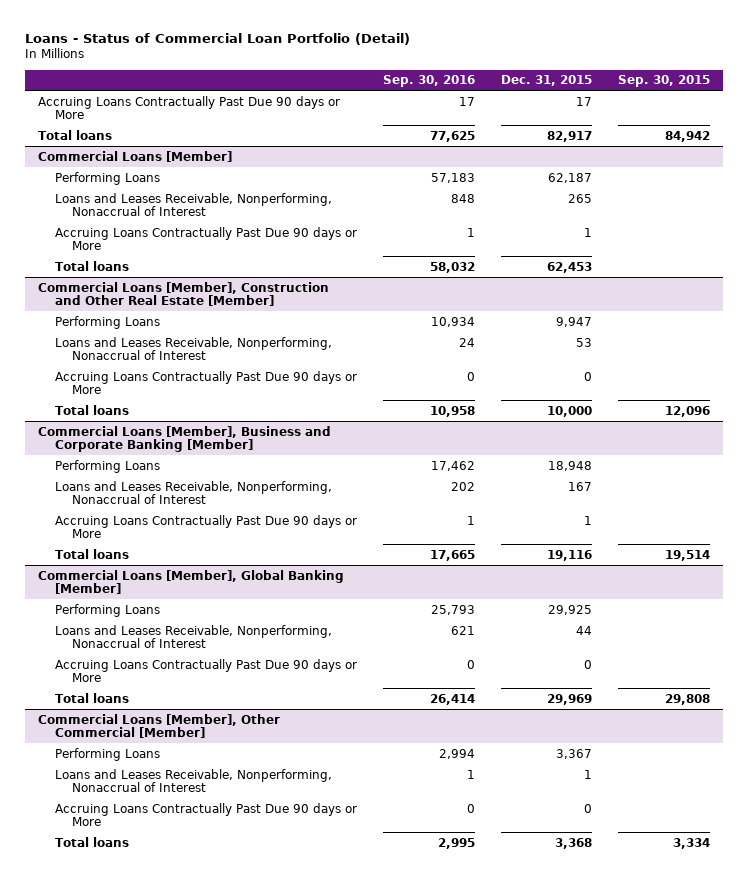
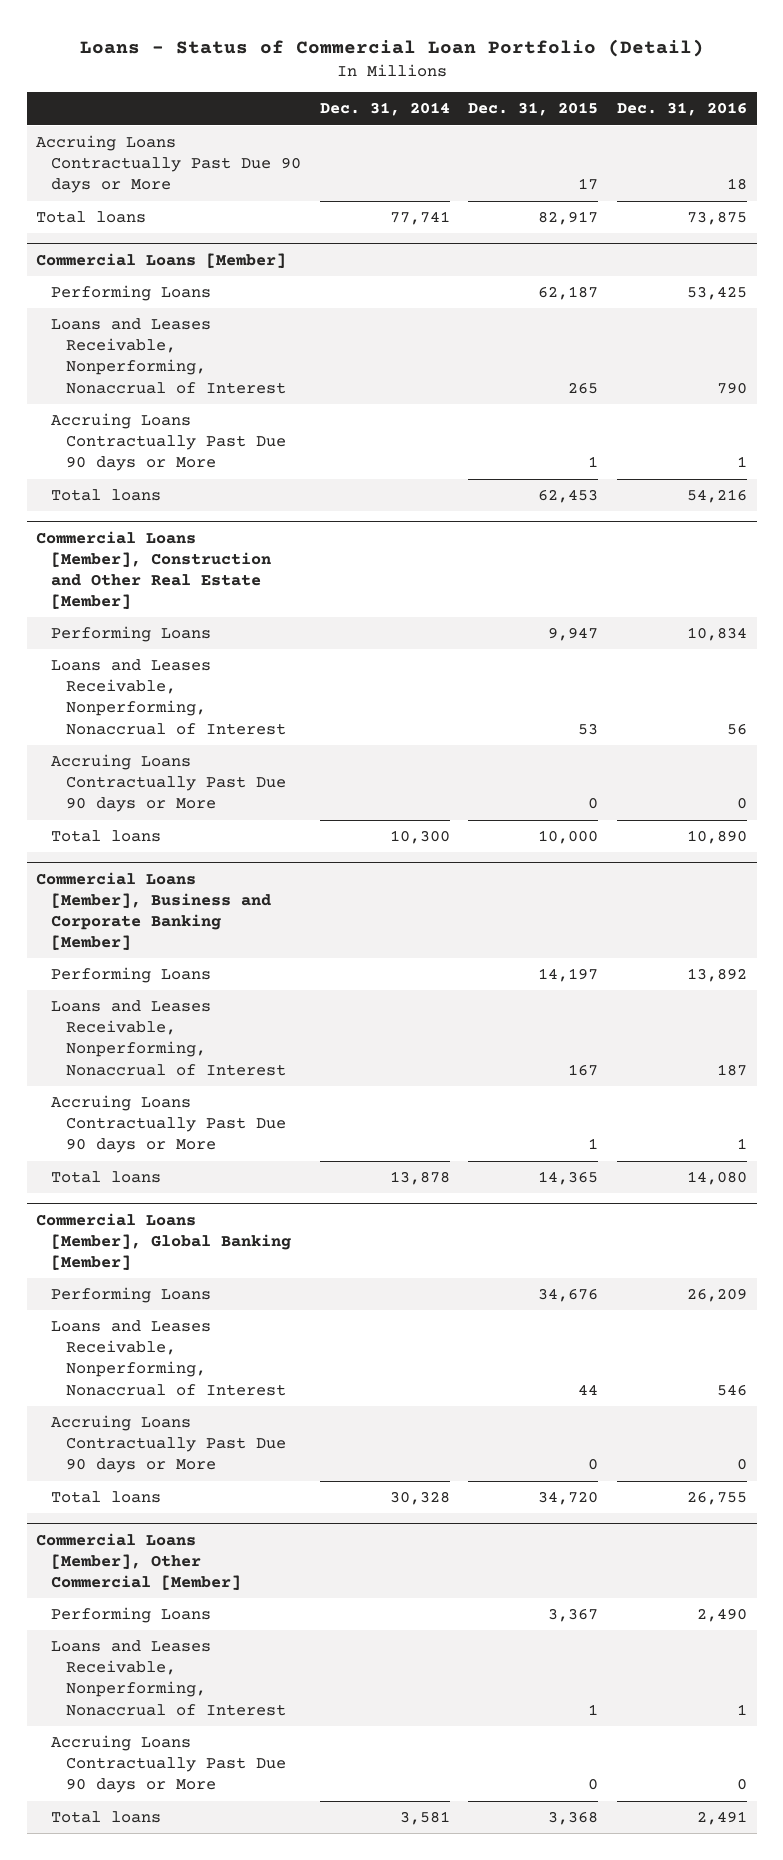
- | Sep. 30, 2016 | Dec. 31, 2015 | Sep. 30, 2015
+ | Dec. 31, 2014 | Dec. 31, 2015 | Dec. 31, 2016
@ Commercial Loans [Member], Business and Corporate Banking [Member]
- Performing Loans | 17,462 | 18,948 |
+ Performing Loans | | 14,197 | 13,892
- Total loans | 17,665 | 19,116 | 19,514
+ Total loans | 13,878 | 14,365 | 14,080
@ Commercial Loans [Member], Global Banking [Member]
- Performing Loans | 25,793 | 29,925 |
+ Performing Loans | | 34,676 | 26,209
- Total loans | 26,414 | 29,969 | 29,808
+ Total loans | 30,328 | 34,720 | 26,755

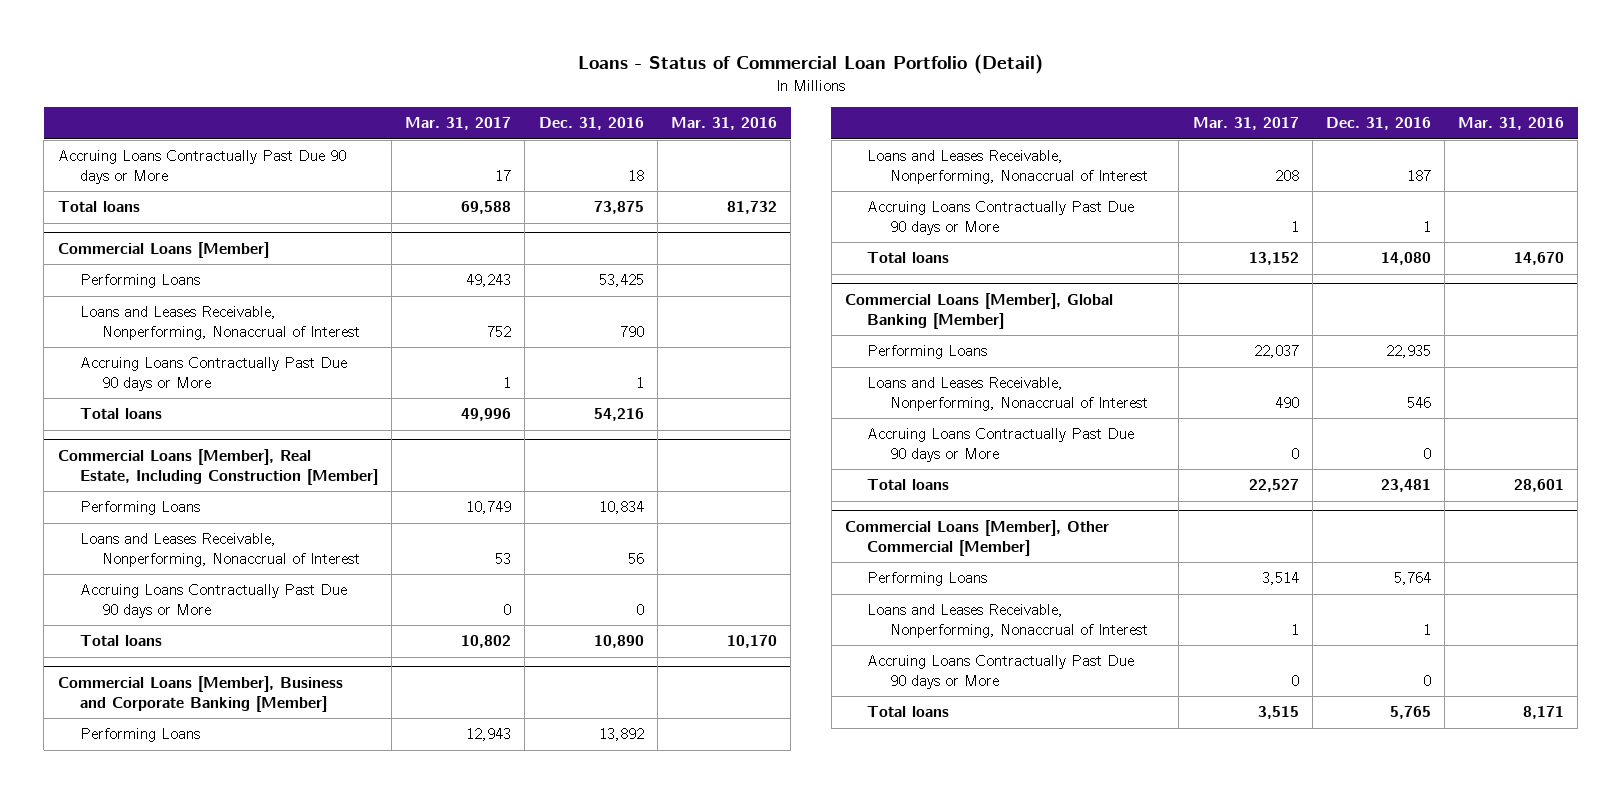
- | Dec. 31, 2014 | Dec. 31, 2015 | Dec. 31, 2016
+ | Mar. 31, 2017 | Dec. 31, 2016 | Mar. 31, 2016
- Commercial Loans [Member], Construction and Other Real Estate [Member]
+ Commercial Loans [Member], Real Estate, Including Construction [Member]
@ Commercial Loans [Member], Global Banking [Member]
- Performing Loans | | 34,676 | 26,209
+ Performing Loans | 22,037 | 22,935 |
- Total loans | 30,328 | 34,720 | 26,755
+ Total loans | 22,527 | 23,481 | 28,601
@ Commercial Loans [Member], Other Commercial [Member]
- Performing Loans | | 3,367 | 2,490
+ Performing Loans | 3,514 | 5,764 |
- Total loans | 3,581 | 3,368 | 2,491
+ Total loans | 3,515 | 5,765 | 8,171

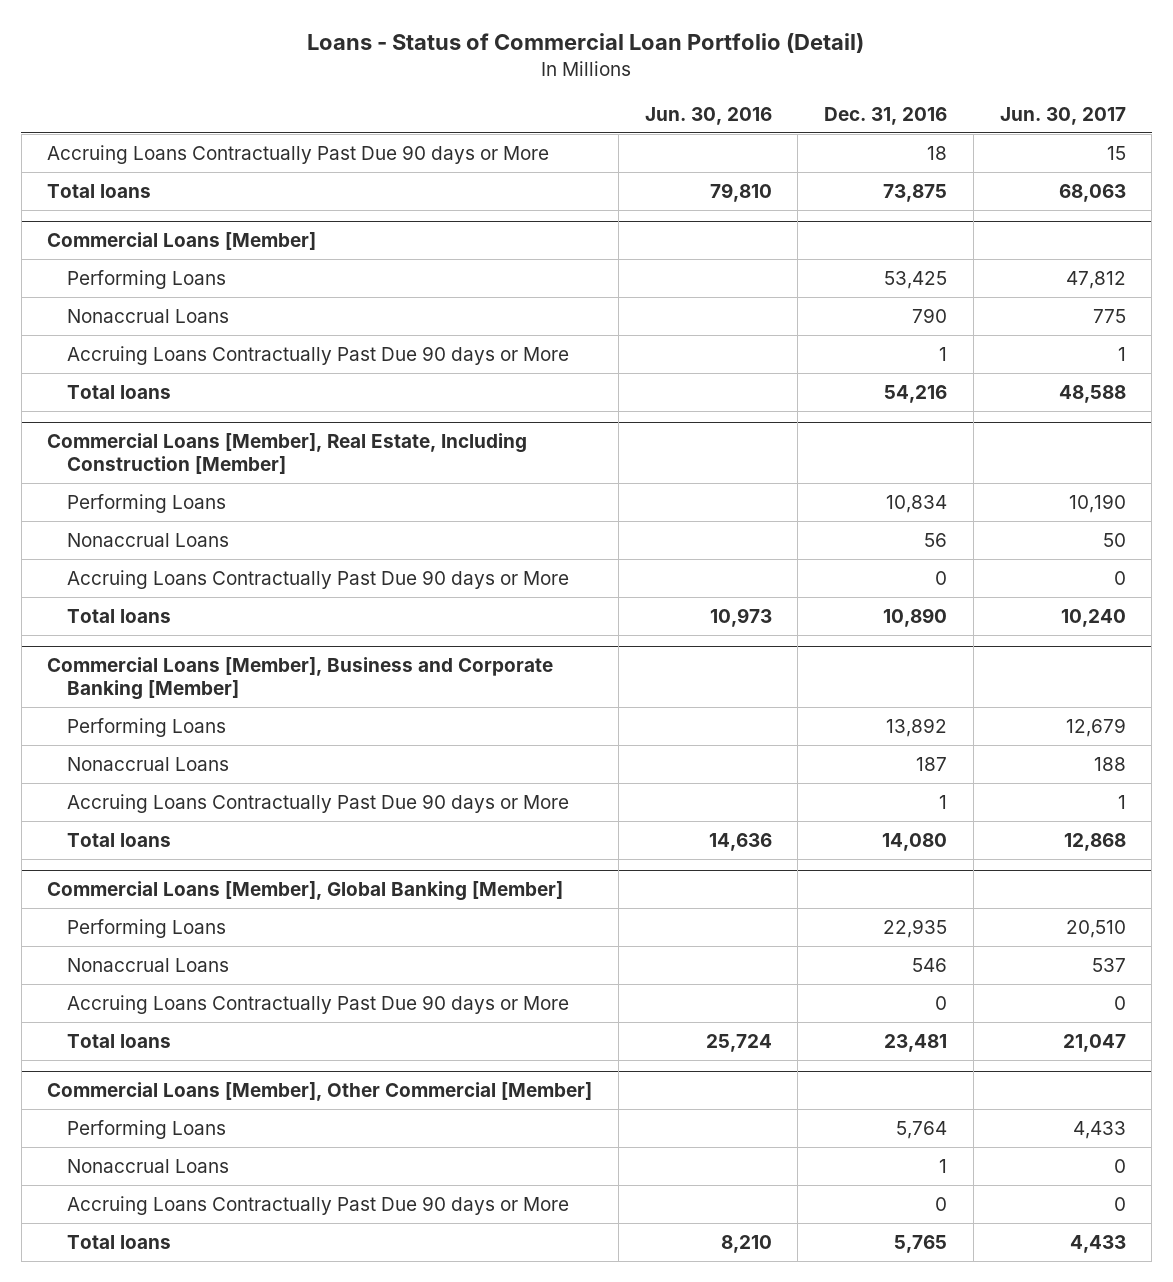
- | Mar. 31, 2017 | Dec. 31, 2016 | Mar. 31, 2016
+ | Jun. 30, 2016 | Dec. 31, 2016 | Jun. 30, 2017
@ Commercial Loans [Member]
- Loans and Leases Receivable, Nonperforming, Nonaccrual of Interest | 752 | 790 |
+ Nonaccrual Loans | | 790 | 775
@ Commercial Loans [Member], Real Estate, Including Construction [Member]
- Loans and Leases Receivable, Nonperforming, Nonaccrual of Interest | 53 | 56 |
+ Nonaccrual Loans | | 56 | 50
@ Commercial Loans [Member], Business and Corporate Banking [Member]
- Loans and Leases Receivable, Nonperforming, Nonaccrual of Interest | 208 | 187 |
+ Nonaccrual Loans | | 187 | 188
@ Commercial Loans [Member], Global Banking [Member]
- Loans and Leases Receivable, Nonperforming, Nonaccrual of Interest | 490 | 546 |
+ Nonaccrual Loans | | 546 | 537
@ Commercial Loans [Member], Other Commercial [Member]
- Loans and Leases Receivable, Nonperforming, Nonaccrual of Interest | 1 | 1 |
+ Nonaccrual Loans | | 1 | 0

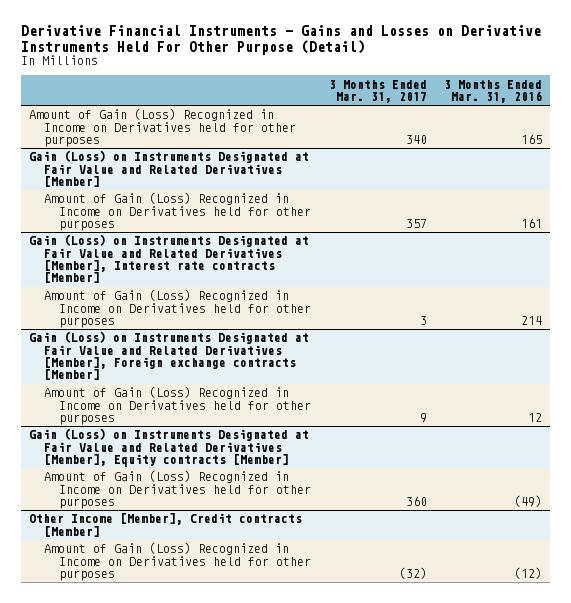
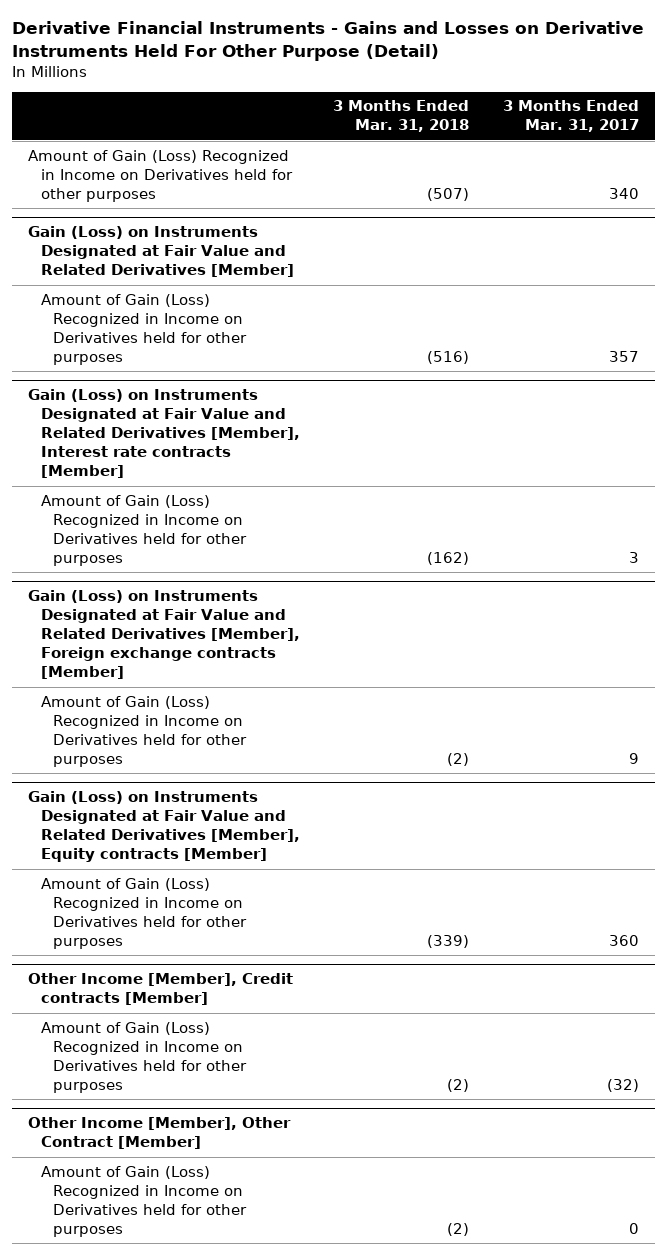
- | 3 Months Ended Mar. 31, 2017 | 3 Months Ended Mar. 31, 2016
+ | 3 Months Ended Mar. 31, 2018 | 3 Months Ended Mar. 31, 2017
+ Other Income [Member], Other Contract [Member]
+ Amount of Gain (Loss) Recognized in Income on Derivatives held for other purposes | (2) | 0

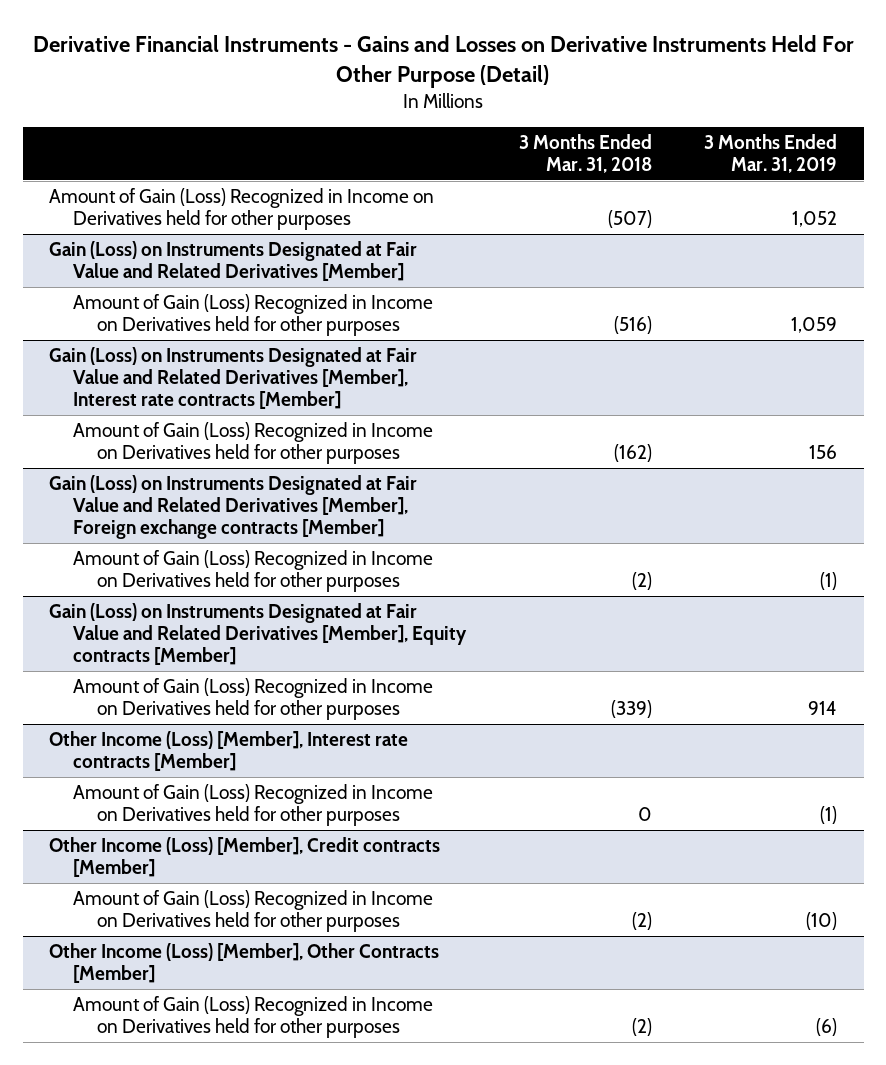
- | 3 Months Ended Mar. 31, 2018 | 3 Months Ended Mar. 31, 2017
+ | 3 Months Ended Mar. 31, 2018 | 3 Months Ended Mar. 31, 2019
- Other Income [Member], Credit contracts [Member]
+ Other Income (Loss) [Member], Interest rate contracts [Member]
+ Amount of Gain (Loss) Recognized in Income on Derivatives held for other purposes | 0 | (1)
+ Other Income (Loss) [Member], Credit contracts [Member]
- Other Income [Member], Other Contract [Member]
+ Other Income (Loss) [Member], Other Contracts [Member]

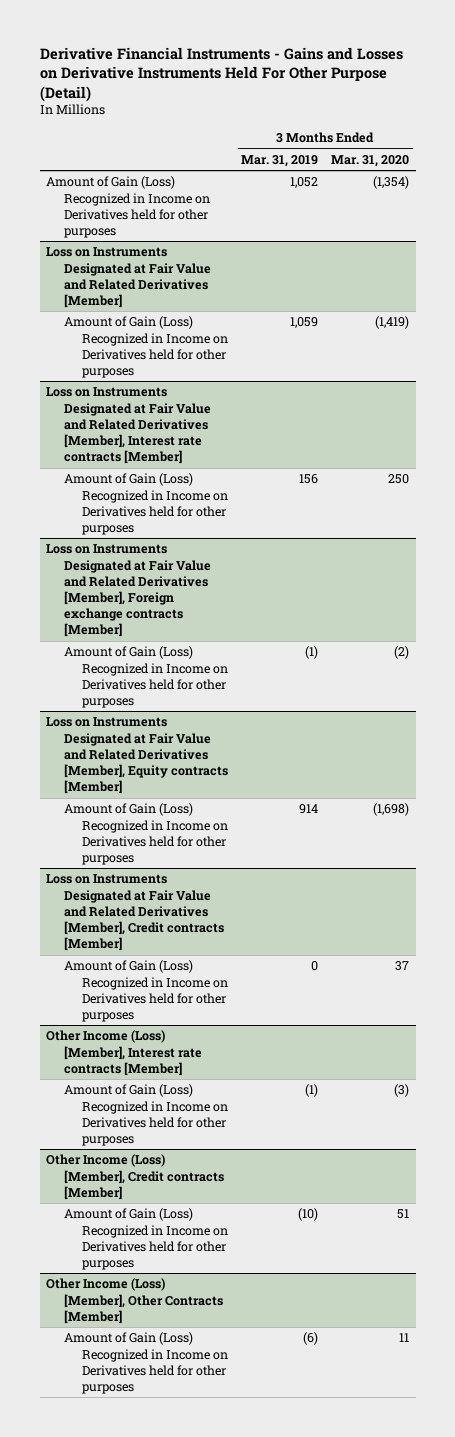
- | 3 Months Ended Mar. 31, 2018 | 3 Months Ended Mar. 31, 2019
+ | 3 Months Ended Mar. 31, 2019 | 3 Months Ended Mar. 31, 2020
- Gain (Loss) on Instruments Designated at Fair Value and Related Derivatives [Member]
+ Loss on Instruments Designated at Fair Value and Related Derivatives [Member]
- Gain (Loss) on Instruments Designated at Fair Value and Related Derivatives [Member], Interest rate contracts [Member]
+ Loss on Instruments Designated at Fair Value and Related Derivatives [Member], Interest rate contracts [Member]
- Gain (Loss) on Instruments Designated at Fair Value and Related Derivatives [Member], Foreign exchange contracts [Member]
+ Loss on Instruments Designated at Fair Value and Related Derivatives [Member], Foreign exchange contracts [Member]
- Gain (Loss) on Instruments Designated at Fair Value and Related Derivatives [Member], Equity contracts [Member]
+ Loss on Instruments Designated at Fair Value and Related Derivatives [Member], Equity contracts [Member]
+ Loss on Instruments Designated at Fair Value and Related Derivatives [Member], Credit contracts [Member]
+ Amount of Gain (Loss) Recognized in Income on Derivatives held for other purposes | 0 | 37

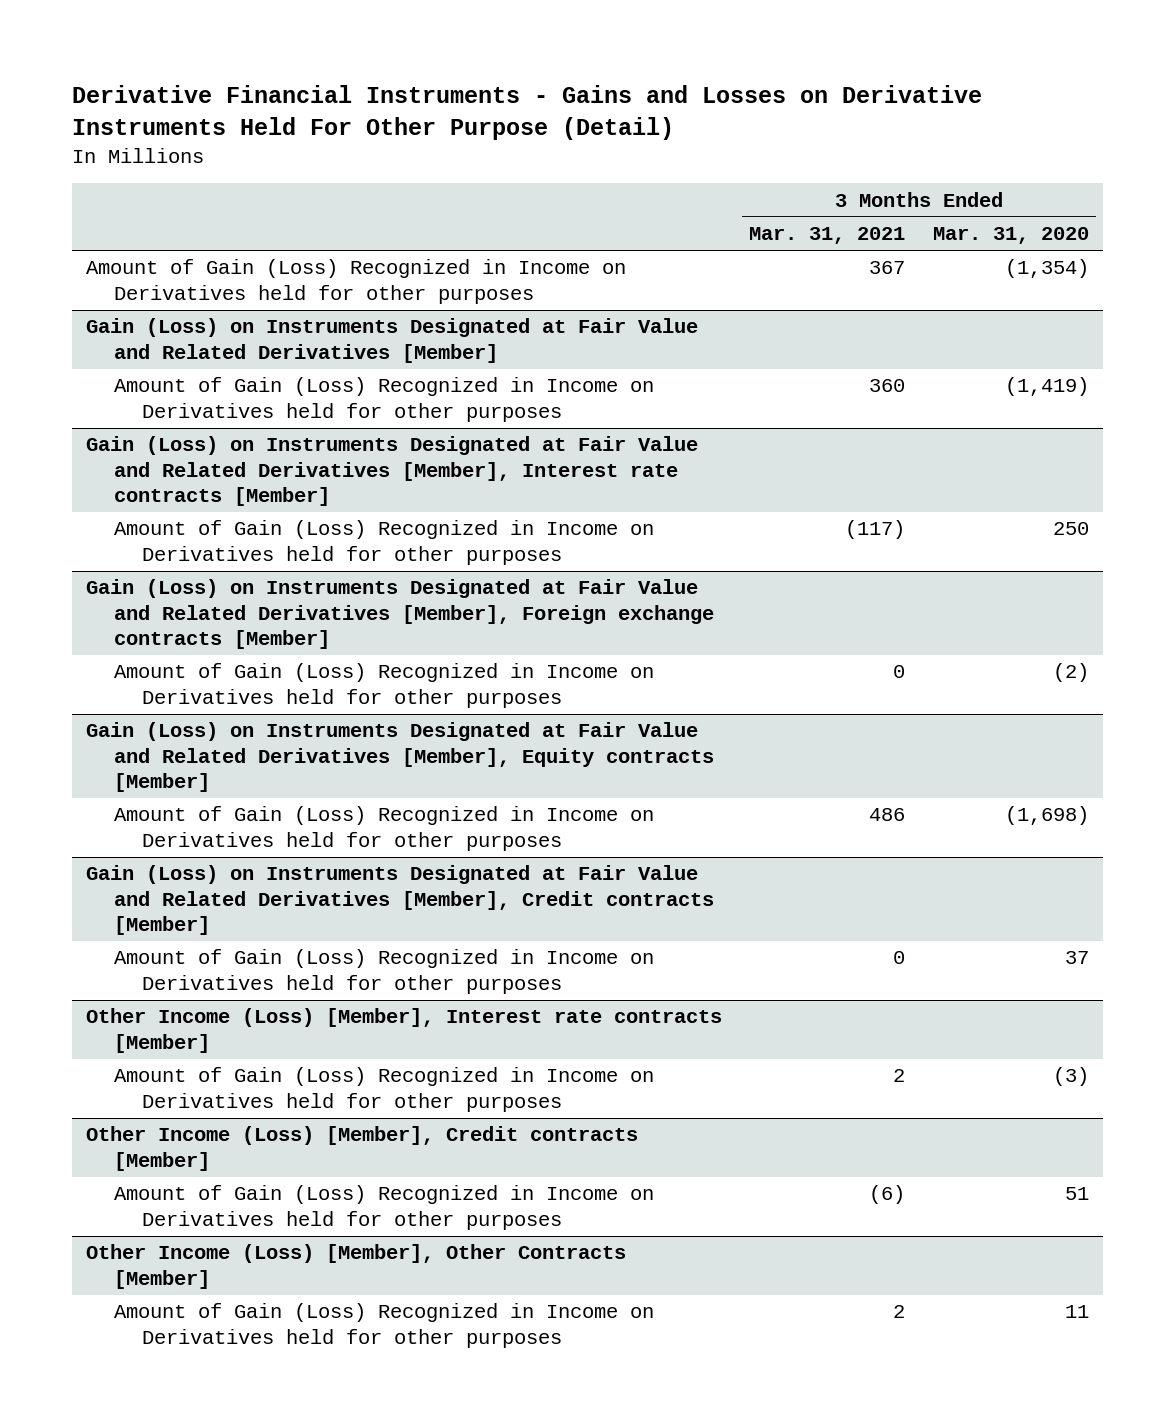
- | 3 Months Ended Mar. 31, 2019 | 3 Months Ended Mar. 31, 2020
+ | 3 Months Ended Mar. 31, 2021 | 3 Months Ended Mar. 31, 2020
- Loss on Instruments Designated at Fair Value and Related Derivatives [Member]
+ Gain (Loss) on Instruments Designated at Fair Value and Related Derivatives [Member]
- Loss on Instruments Designated at Fair Value and Related Derivatives [Member], Interest rate contracts [Member]
+ Gain (Loss) on Instruments Designated at Fair Value and Related Derivatives [Member], Interest rate contracts [Member]
- Loss on Instruments Designated at Fair Value and Related Derivatives [Member], Foreign exchange contracts [Member]
+ Gain (Loss) on Instruments Designated at Fair Value and Related Derivatives [Member], Foreign exchange contracts [Member]
- Loss on Instruments Designated at Fair Value and Related Derivatives [Member], Equity contracts [Member]
+ Gain (Loss) on Instruments Designated at Fair Value and Related Derivatives [Member], Equity contracts [Member]
- Loss on Instruments Designated at Fair Value and Related Derivatives [Member], Credit contracts [Member]
+ Gain (Loss) on Instruments Designated at Fair Value and Related Derivatives [Member], Credit contracts [Member]

